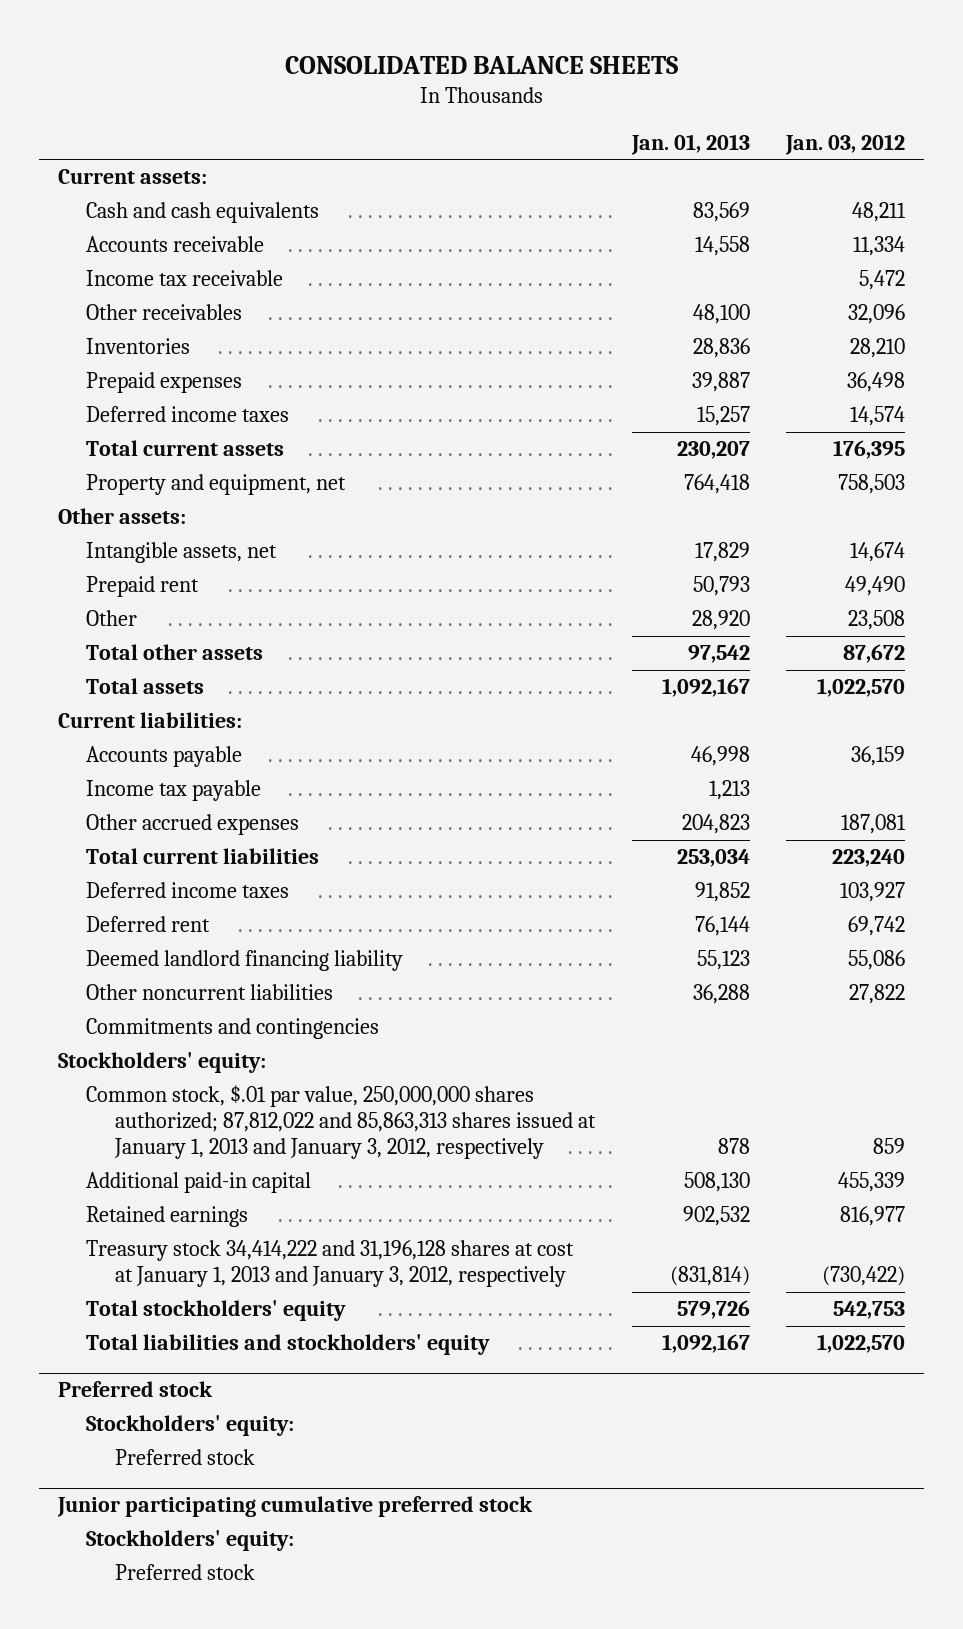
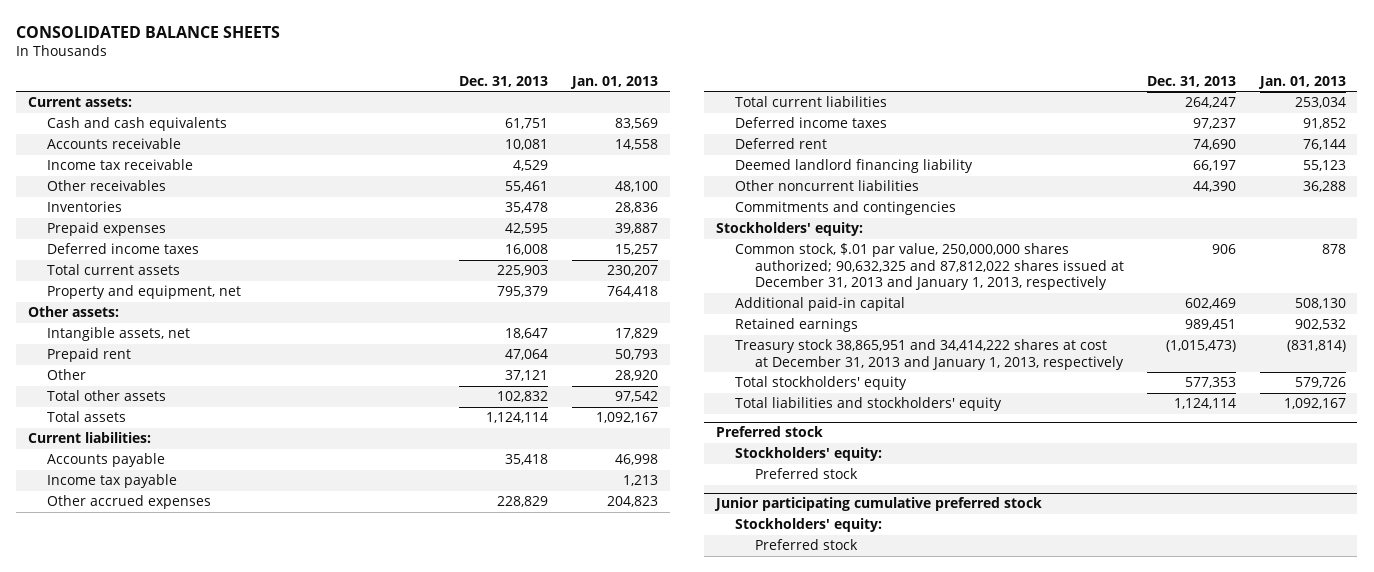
- | Jan. 01, 2013 | Jan. 03, 2012
+ | Dec. 31, 2013 | Jan. 01, 2013
- Common stock, $.01 par value, 250,000,000 shares authorized; 87,812,022 and 85,863,313 shares issued at January 1, 2013 and January 3, 2012, respectively | 878 | 859
+ Common stock, $.01 par value, 250,000,000 shares authorized; 90,632,325 and 87,812,022 shares issued at December 31, 2013 and January 1, 2013, respectively | 906 | 878
- Treasury stock 34,414,222 and 31,196,128 shares at cost at January 1, 2013 and January 3, 2012, respectively | (831,814) | (730,422)
+ Treasury stock 38,865,951 and 34,414,222 shares at cost at December 31, 2013 and January 1, 2013, respectively | (1,015,473) | (831,814)

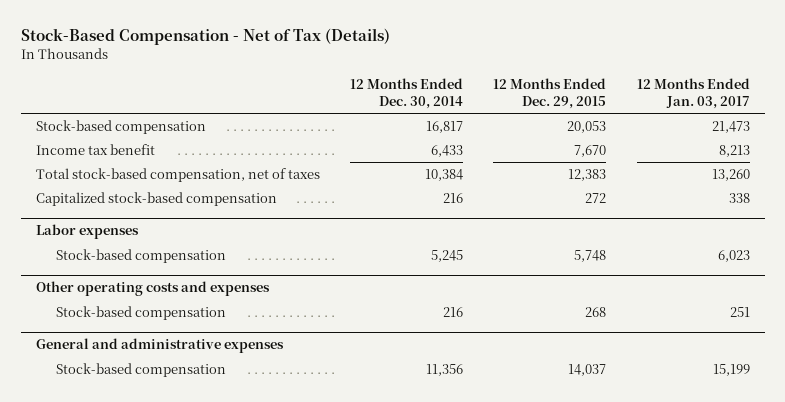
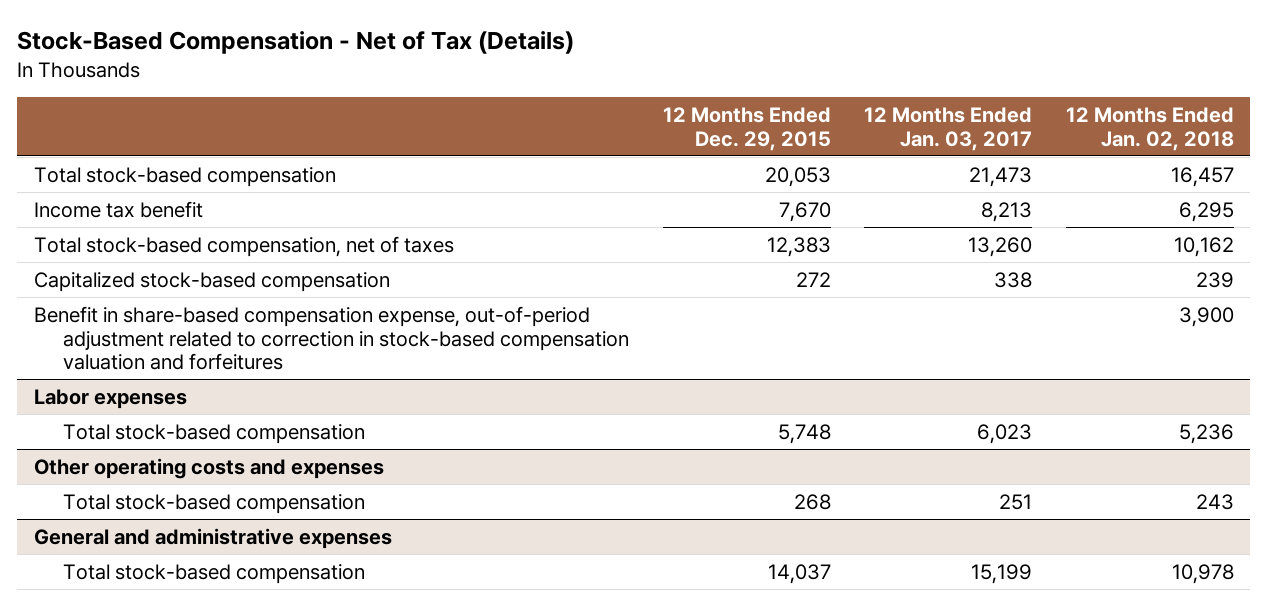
- | 12 Months Ended Dec. 30, 2014 | 12 Months Ended Dec. 29, 2015 | 12 Months Ended Jan. 03, 2017
+ | 12 Months Ended Dec. 29, 2015 | 12 Months Ended Jan. 03, 2017 | 12 Months Ended Jan. 02, 2018
- Stock-based compensation | 16,817 | 20,053 | 21,473
+ Total stock-based compensation | 20,053 | 21,473 | 16,457
+ Benefit in share-based compensation expense, out-of-period adjustment related to correction in stock-based compensation valuation and forfeitures | | | 3,900
@ Labor expenses
- Stock-based compensation | 5,245 | 5,748 | 6,023
+ Total stock-based compensation | 5,748 | 6,023 | 5,236
@ Other operating costs and expenses
- Stock-based compensation | 216 | 268 | 251
+ Total stock-based compensation | 268 | 251 | 243
@ General and administrative expenses
- Stock-based compensation | 11,356 | 14,037 | 15,199
+ Total stock-based compensation | 14,037 | 15,199 | 10,978

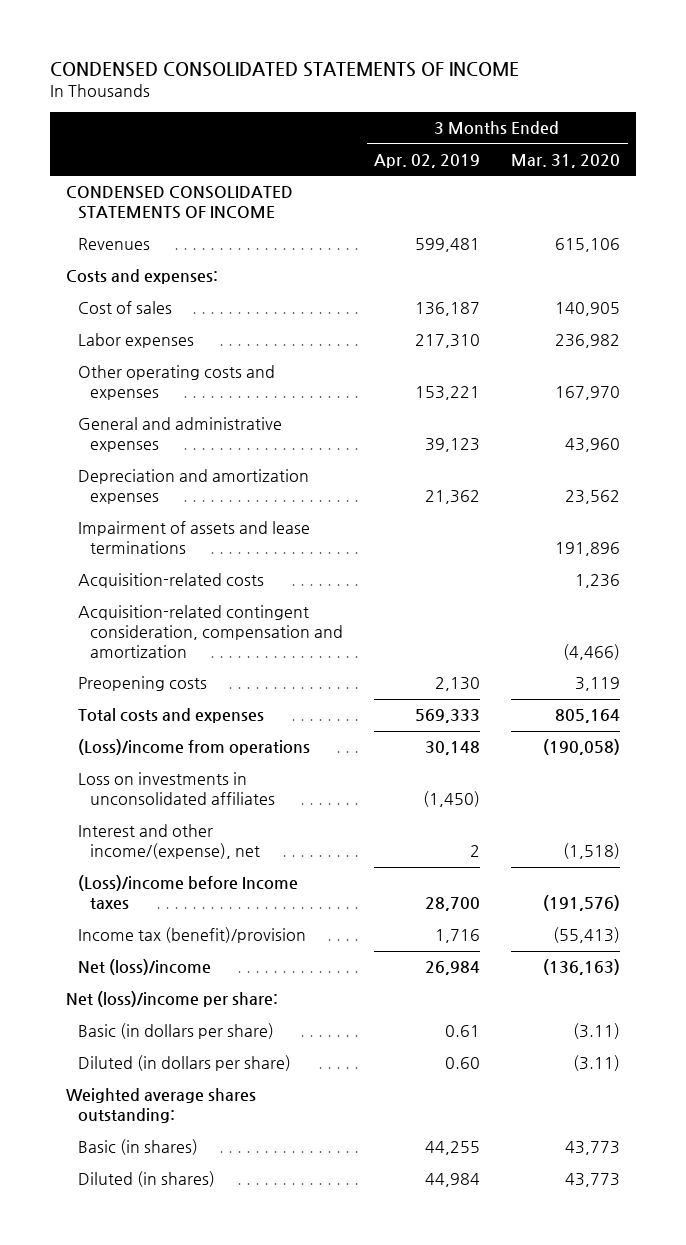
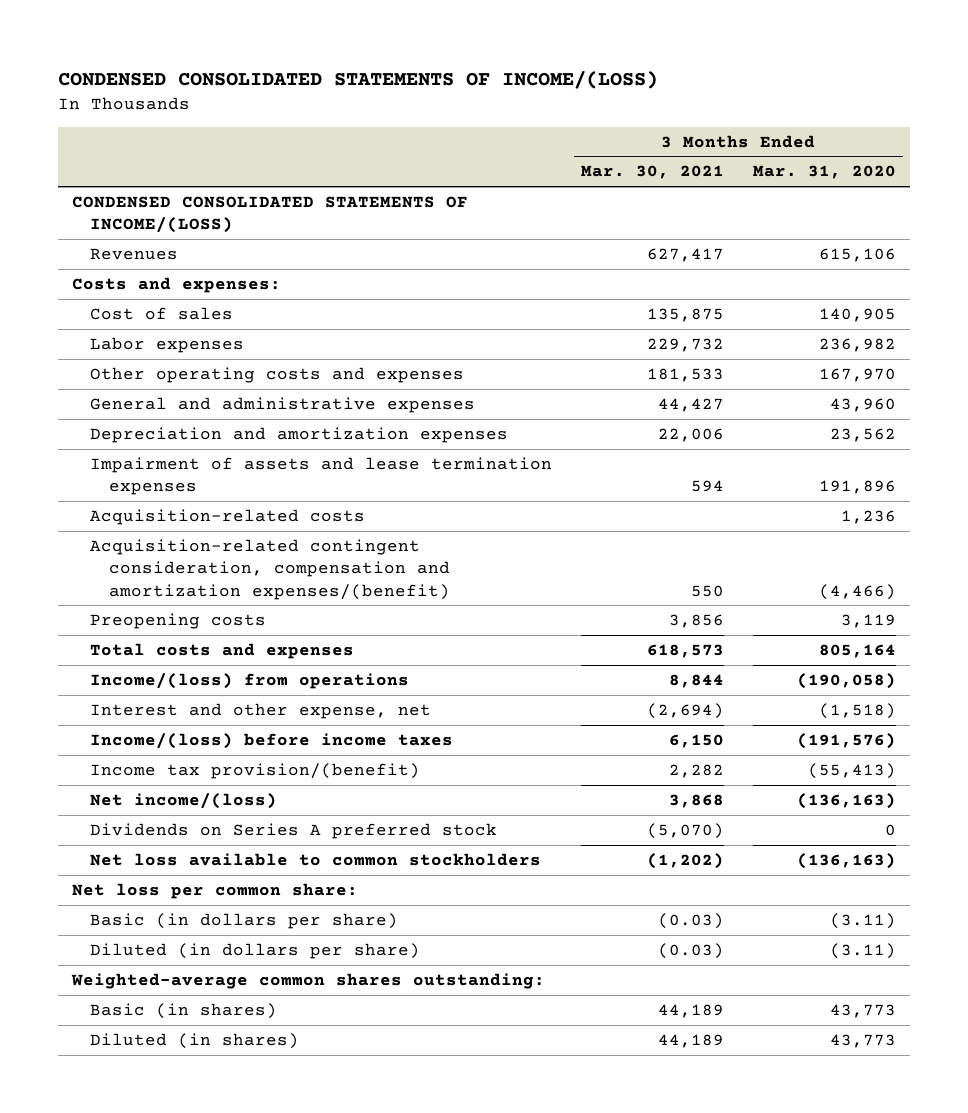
- CONDENSED CONSOLIDATED STATEMENTS OF INCOME
+ CONDENSED CONSOLIDATED STATEMENTS OF INCOME/(LOSS)
- | 3 Months Ended Apr. 02, 2019 | 3 Months Ended Mar. 31, 2020
+ | 3 Months Ended Mar. 30, 2021 | 3 Months Ended Mar. 31, 2020
- CONDENSED CONSOLIDATED STATEMENTS OF INCOME
+ CONDENSED CONSOLIDATED STATEMENTS OF INCOME/(LOSS)
- Impairment of assets and lease terminations | | 191,896
+ Impairment of assets and lease termination expenses | 594 | 191,896
- Acquisition-related contingent consideration, compensation and amortization | | (4,466)
+ Acquisition-related contingent consideration, compensation and amortization expenses/(benefit) | 550 | (4,466)
- (Loss)/income from operations | 30,148 | (190,058)
- Loss on investments in unconsolidated affiliates | (1,450) |
- Interest and other income/(expense), net | 2 | (1,518)
- (Loss)/income before Income taxes | 28,700 | (191,576)
- Income tax (benefit)/provision | 1,716 | (55,413)
- Net (loss)/income | 26,984 | (136,163)
- Net (loss)/income per share:
+ Income/(loss) from operations | 8,844 | (190,058)
+ Interest and other expense, net | (2,694) | (1,518)
+ Income/(loss) before income taxes | 6,150 | (191,576)
+ Income tax provision/(benefit) | 2,282 | (55,413)
+ Net income/(loss) | 3,868 | (136,163)
+ Dividends on Series A preferred stock | (5,070) | 0
+ Net loss available to common stockholders | (1,202) | (136,163)
+ Net loss per common share:
- Weighted average shares outstanding:
+ Weighted-average common shares outstanding:

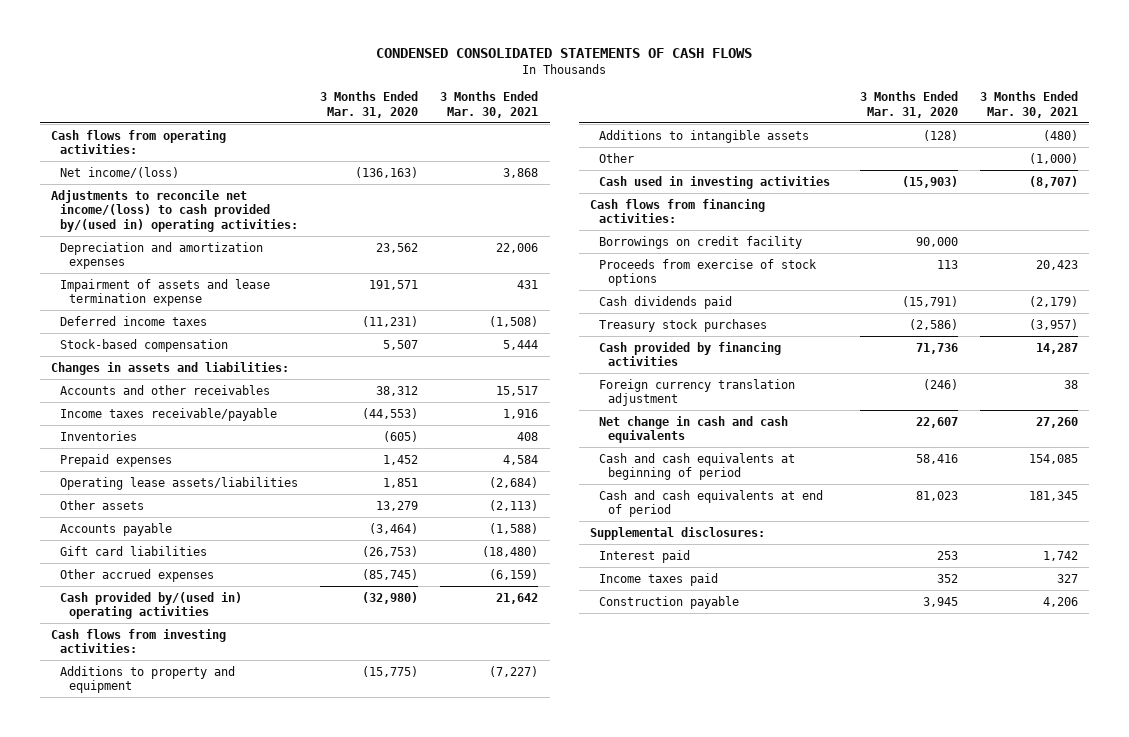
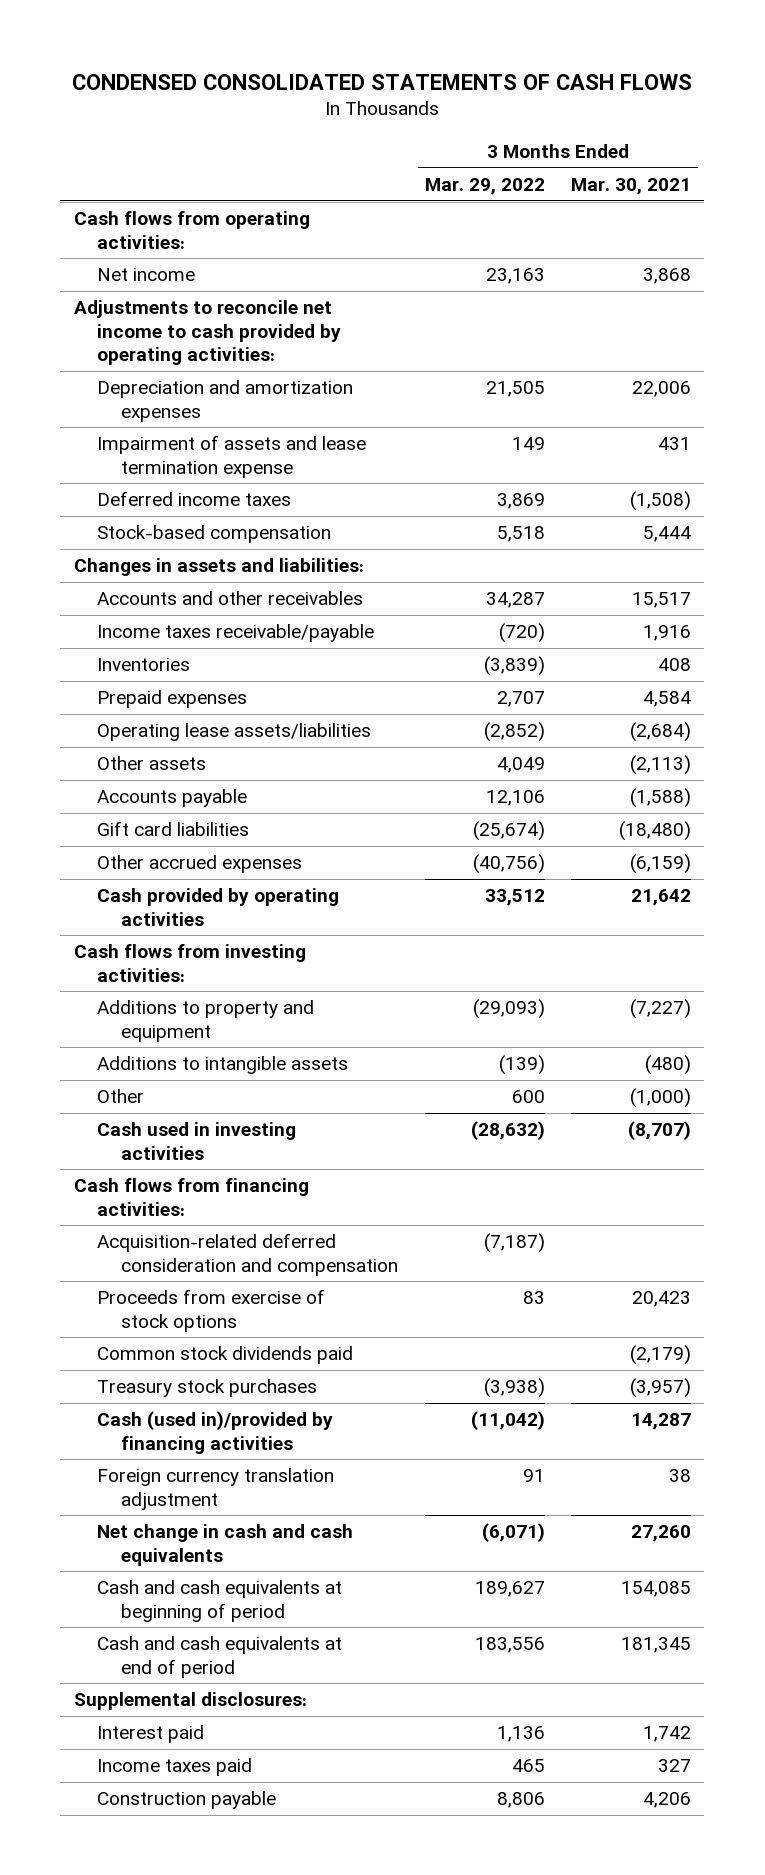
- | 3 Months Ended Mar. 31, 2020 | 3 Months Ended Mar. 30, 2021
+ | 3 Months Ended Mar. 29, 2022 | 3 Months Ended Mar. 30, 2021
- Net income/(loss) | (136,163) | 3,868
- Adjustments to reconcile net income/(loss) to cash provided by/(used in) operating activities:
+ Net income | 23,163 | 3,868
+ Adjustments to reconcile net income to cash provided by operating activities:
- Cash provided by/(used in) operating activities | (32,980) | 21,642
+ Cash provided by operating activities | 33,512 | 21,642
- Borrowings on credit facility | 90,000 |
+ Acquisition-related deferred consideration and compensation | (7,187) |
- Cash dividends paid | (15,791) | (2,179)
+ Common stock dividends paid | | (2,179)
- Cash provided by financing activities | 71,736 | 14,287
+ Cash (used in)/provided by financing activities | (11,042) | 14,287

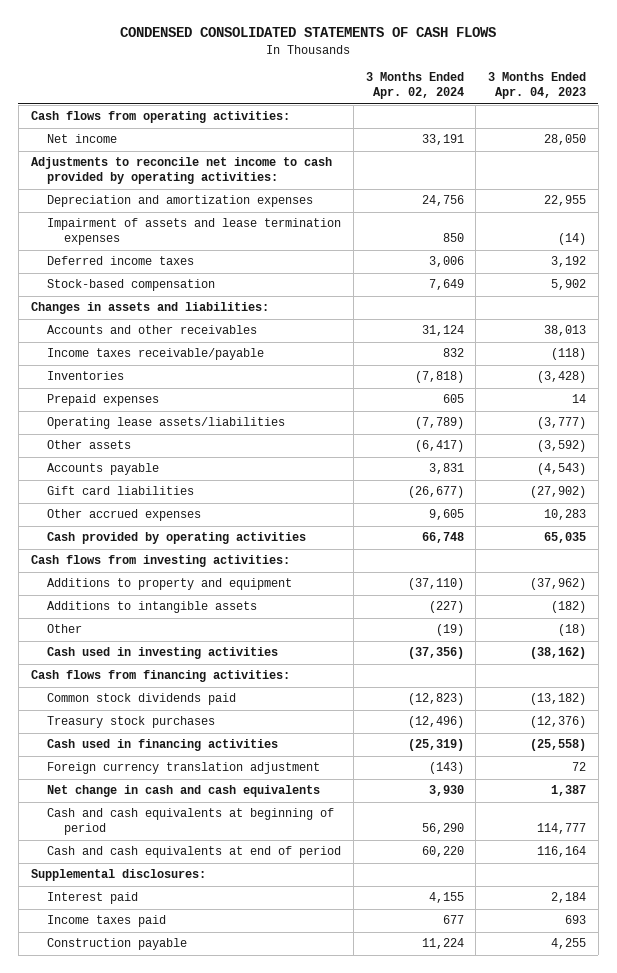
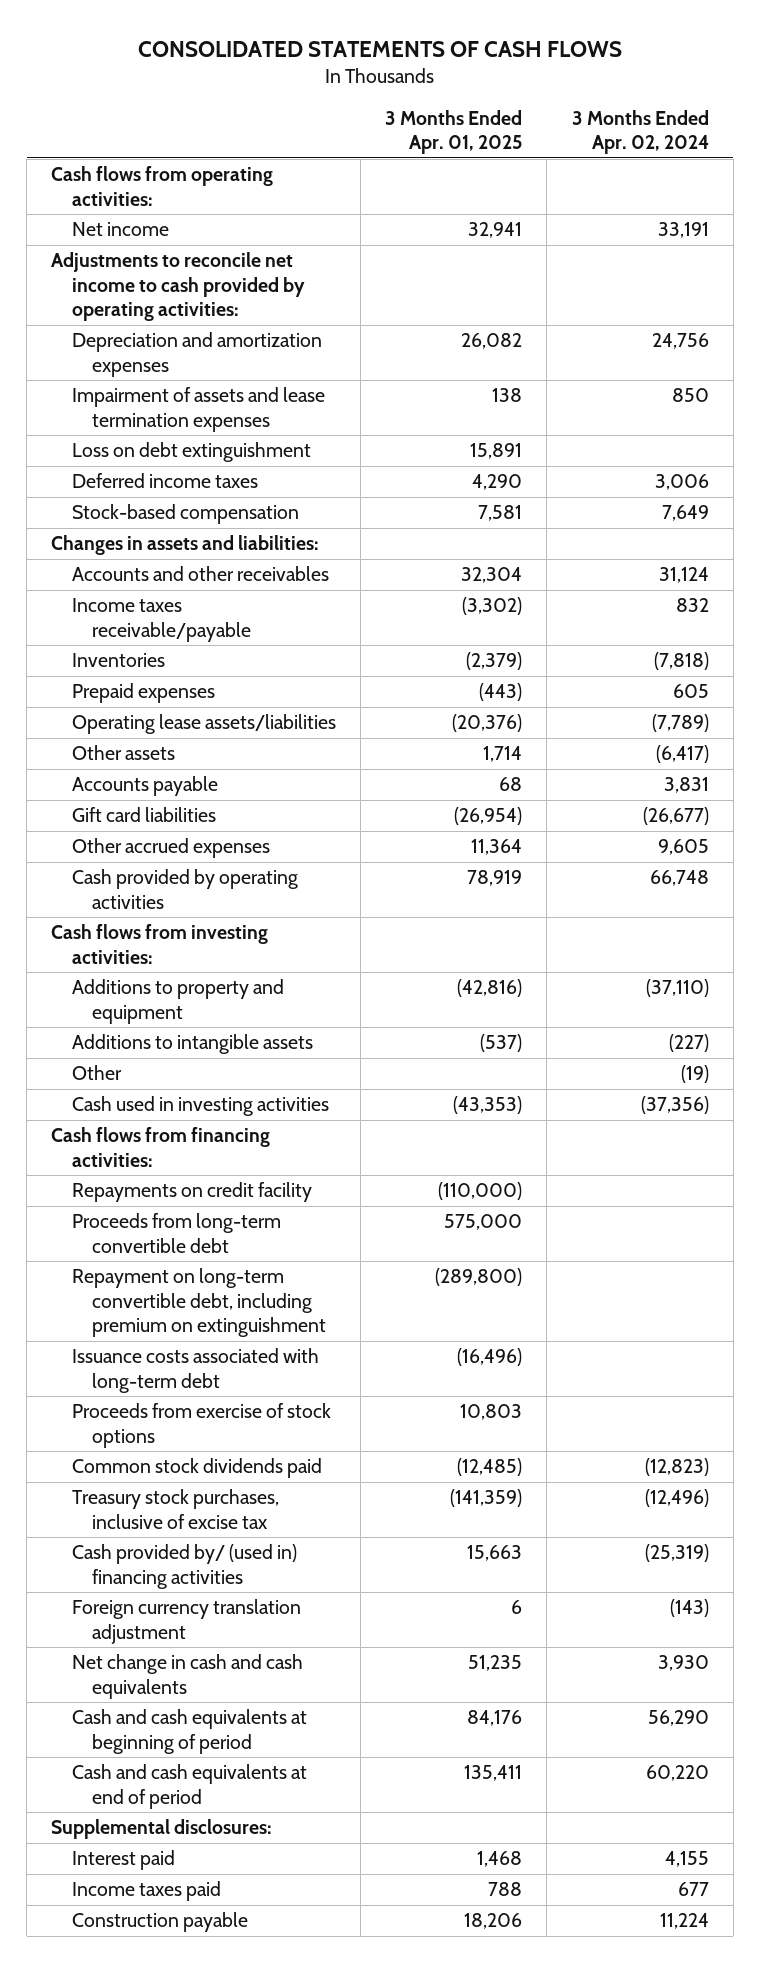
- CONDENSED CONSOLIDATED STATEMENTS OF CASH FLOWS
+ CONSOLIDATED STATEMENTS OF CASH FLOWS
- | 3 Months Ended Apr. 02, 2024 | 3 Months Ended Apr. 04, 2023
+ | 3 Months Ended Apr. 01, 2025 | 3 Months Ended Apr. 02, 2024
+ Loss on debt extinguishment | 15,891 |
+ Repayments on credit facility | (110,000) |
+ Proceeds from long-term convertible debt | 575,000 |
+ Repayment on long-term convertible debt, including premium on extinguishment | (289,800) |
+ Issuance costs associated with long-term debt | (16,496) |
+ Proceeds from exercise of stock options | 10,803 |
- Treasury stock purchases | (12,496) | (12,376)
- Cash used in financing activities | (25,319) | (25,558)
+ Treasury stock purchases, inclusive of excise tax | (141,359) | (12,496)
+ Cash provided by/ (used in) financing activities | 15,663 | (25,319)

